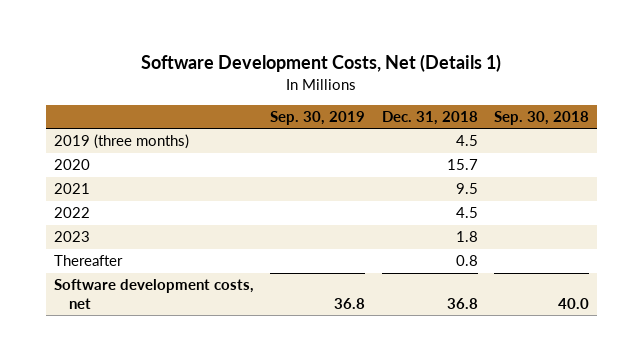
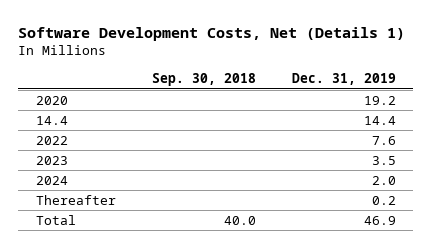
- | Sep. 30, 2019 | Dec. 31, 2018 | Sep. 30, 2018
+ | Sep. 30, 2018 | Dec. 31, 2019
- 2019 (three months) | | 4.5 |
- 2021 | | 9.5 |
+ 14.4 | | 14.4
+ 2024 | | 2.0
- Software development costs, net | 36.8 | 36.8 | 40.0
+ Total | 40.0 | 46.9

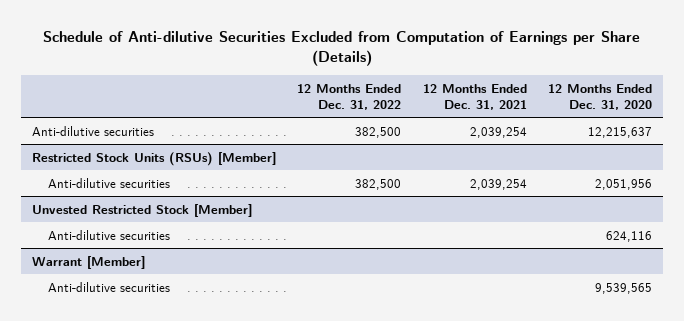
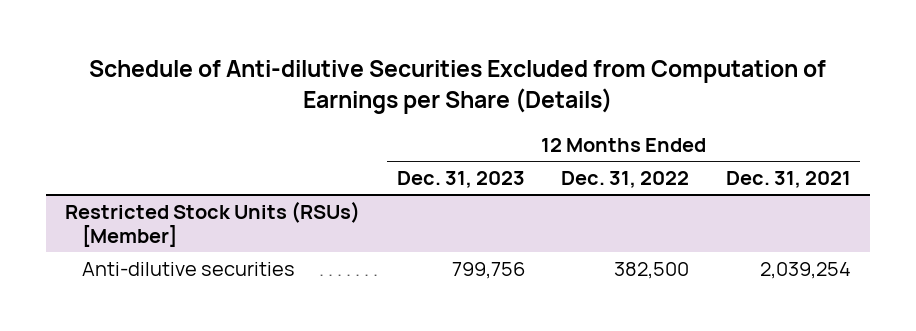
- | 12 Months Ended Dec. 31, 2022 | 12 Months Ended Dec. 31, 2021 | 12 Months Ended Dec. 31, 2020
+ | 12 Months Ended Dec. 31, 2023 | 12 Months Ended Dec. 31, 2022 | 12 Months Ended Dec. 31, 2021
- Anti-dilutive securities | 382,500 | 2,039,254 | 12,215,637
- Unvested Restricted Stock [Member]
- Anti-dilutive securities | | | 624,116
- Warrant [Member]
- Anti-dilutive securities | | | 9,539,565

